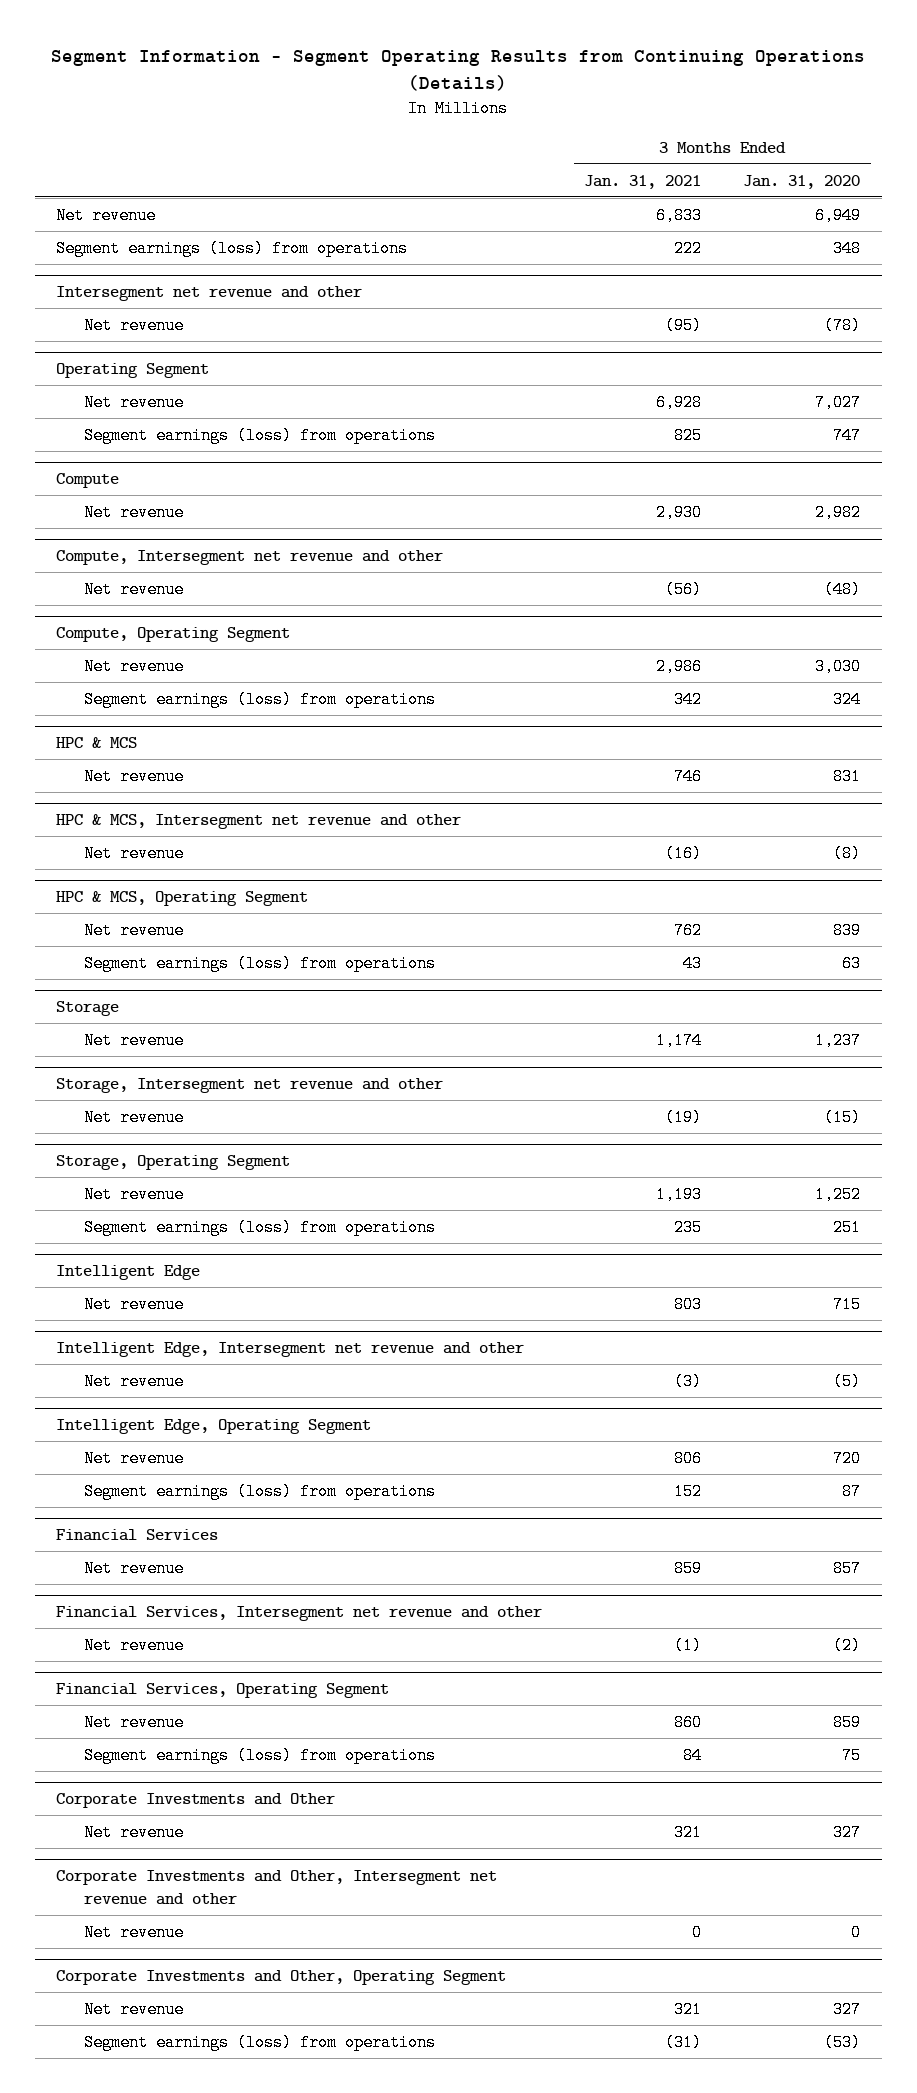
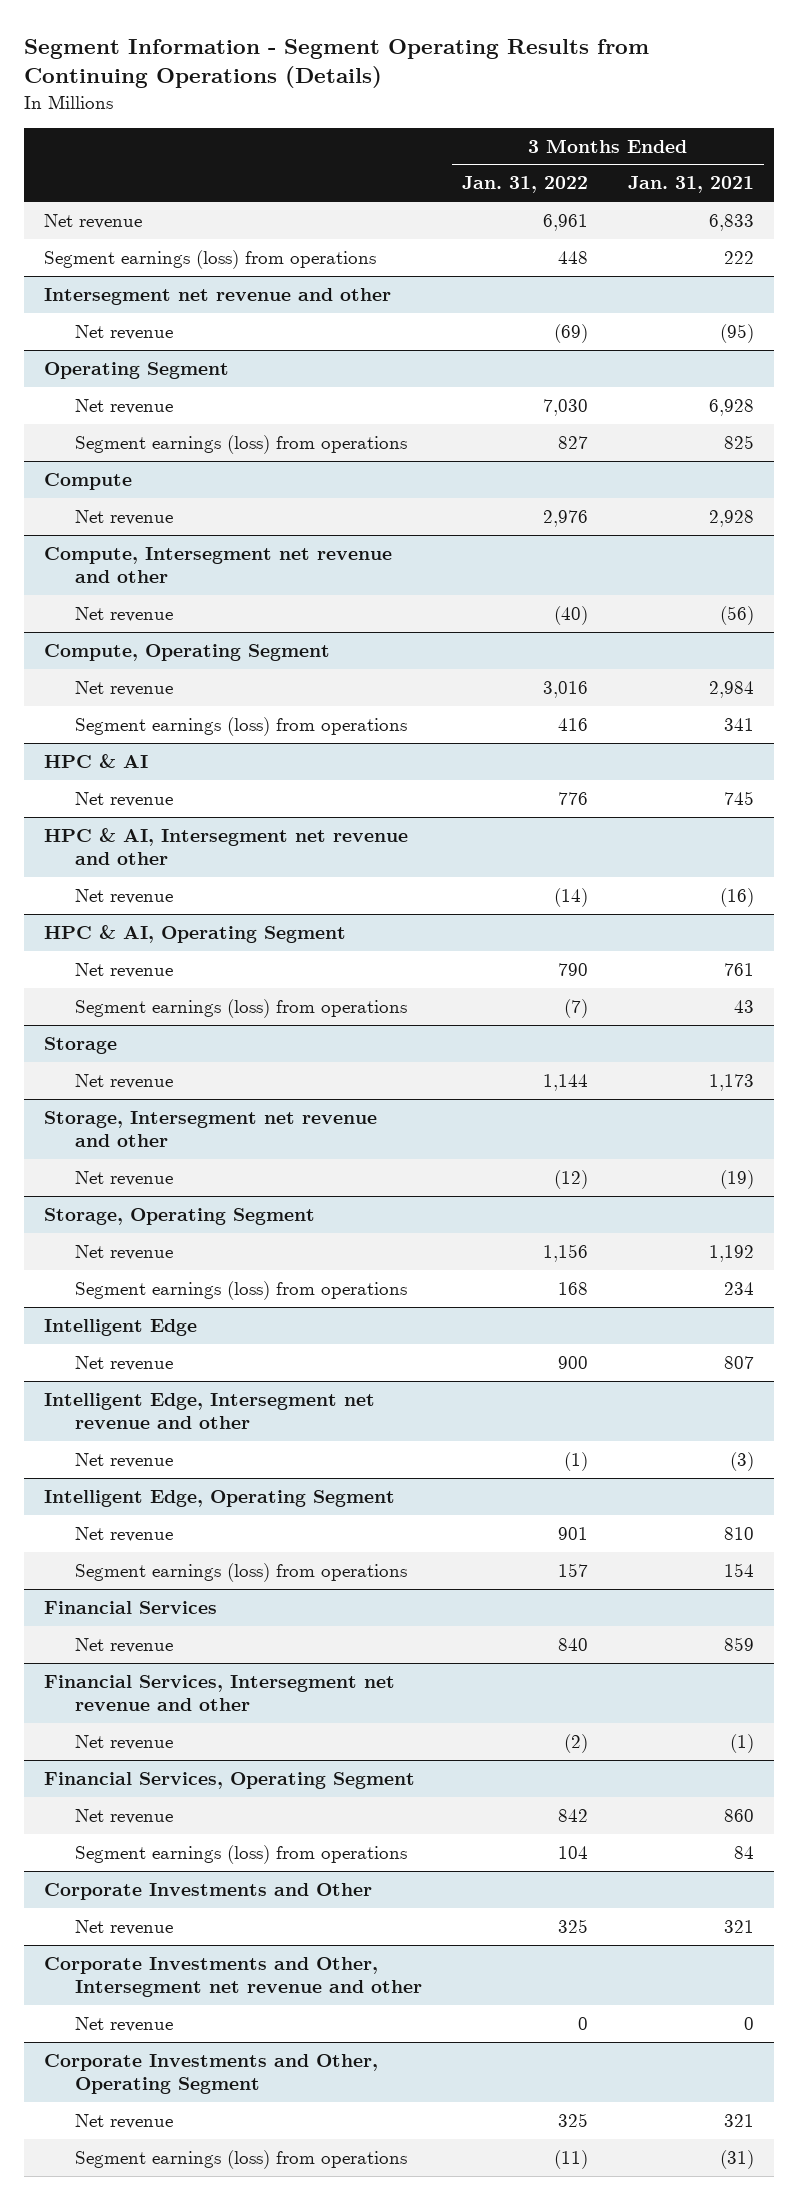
- | 3 Months Ended Jan. 31, 2021 | 3 Months Ended Jan. 31, 2020
+ | 3 Months Ended Jan. 31, 2022 | 3 Months Ended Jan. 31, 2021
@ Compute
- Net revenue | 2,930 | 2,982
+ Net revenue | 2,976 | 2,928
@ Compute, Operating Segment
- Net revenue | 2,986 | 3,030
- Segment earnings (loss) from operations | 342 | 324
- HPC & MCS
- Net revenue | 746 | 831
- HPC & MCS, Intersegment net revenue and other
@ Compute, Operating Segment
+ Net revenue | 3,016 | 2,984
+ Segment earnings (loss) from operations | 416 | 341
+ HPC & AI
+ Net revenue | 776 | 745
+ HPC & AI, Intersegment net revenue and other
- HPC & MCS, Operating Segment
- Net revenue | 762 | 839
+ HPC & AI, Operating Segment
+ Net revenue | 790 | 761
@ Storage
- Net revenue | 1,174 | 1,237
+ Net revenue | 1,144 | 1,173
@ Storage, Operating Segment
- Net revenue | 1,193 | 1,252
- Segment earnings (loss) from operations | 235 | 251
+ Net revenue | 1,156 | 1,192
+ Segment earnings (loss) from operations | 168 | 234
@ Intelligent Edge
- Net revenue | 803 | 715
+ Net revenue | 900 | 807
@ Intelligent Edge, Operating Segment
- Net revenue | 806 | 720
- Segment earnings (loss) from operations | 152 | 87
+ Net revenue | 901 | 810
+ Segment earnings (loss) from operations | 157 | 154

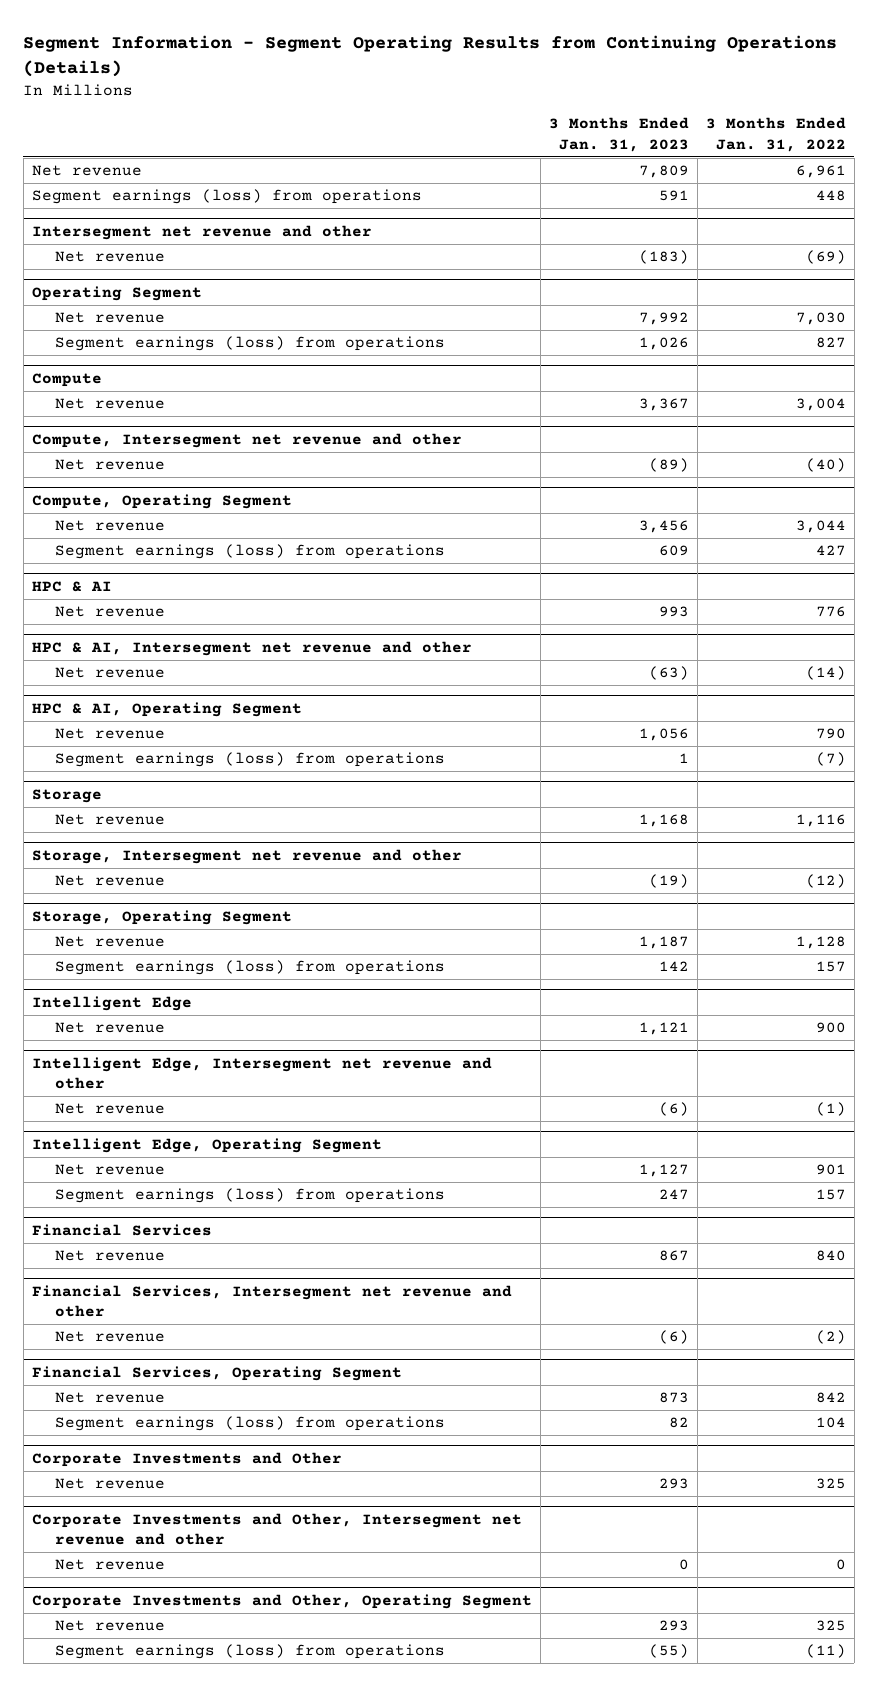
- | 3 Months Ended Jan. 31, 2022 | 3 Months Ended Jan. 31, 2021
+ | 3 Months Ended Jan. 31, 2023 | 3 Months Ended Jan. 31, 2022
@ Compute
- Net revenue | 2,976 | 2,928
+ Net revenue | 3,367 | 3,004
@ Compute, Operating Segment
- Net revenue | 3,016 | 2,984
- Segment earnings (loss) from operations | 416 | 341
+ Net revenue | 3,456 | 3,044
+ Segment earnings (loss) from operations | 609 | 427
@ Storage
- Net revenue | 1,144 | 1,173
+ Net revenue | 1,168 | 1,116
@ Storage, Operating Segment
- Net revenue | 1,156 | 1,192
- Segment earnings (loss) from operations | 168 | 234
+ Net revenue | 1,187 | 1,128
+ Segment earnings (loss) from operations | 142 | 157

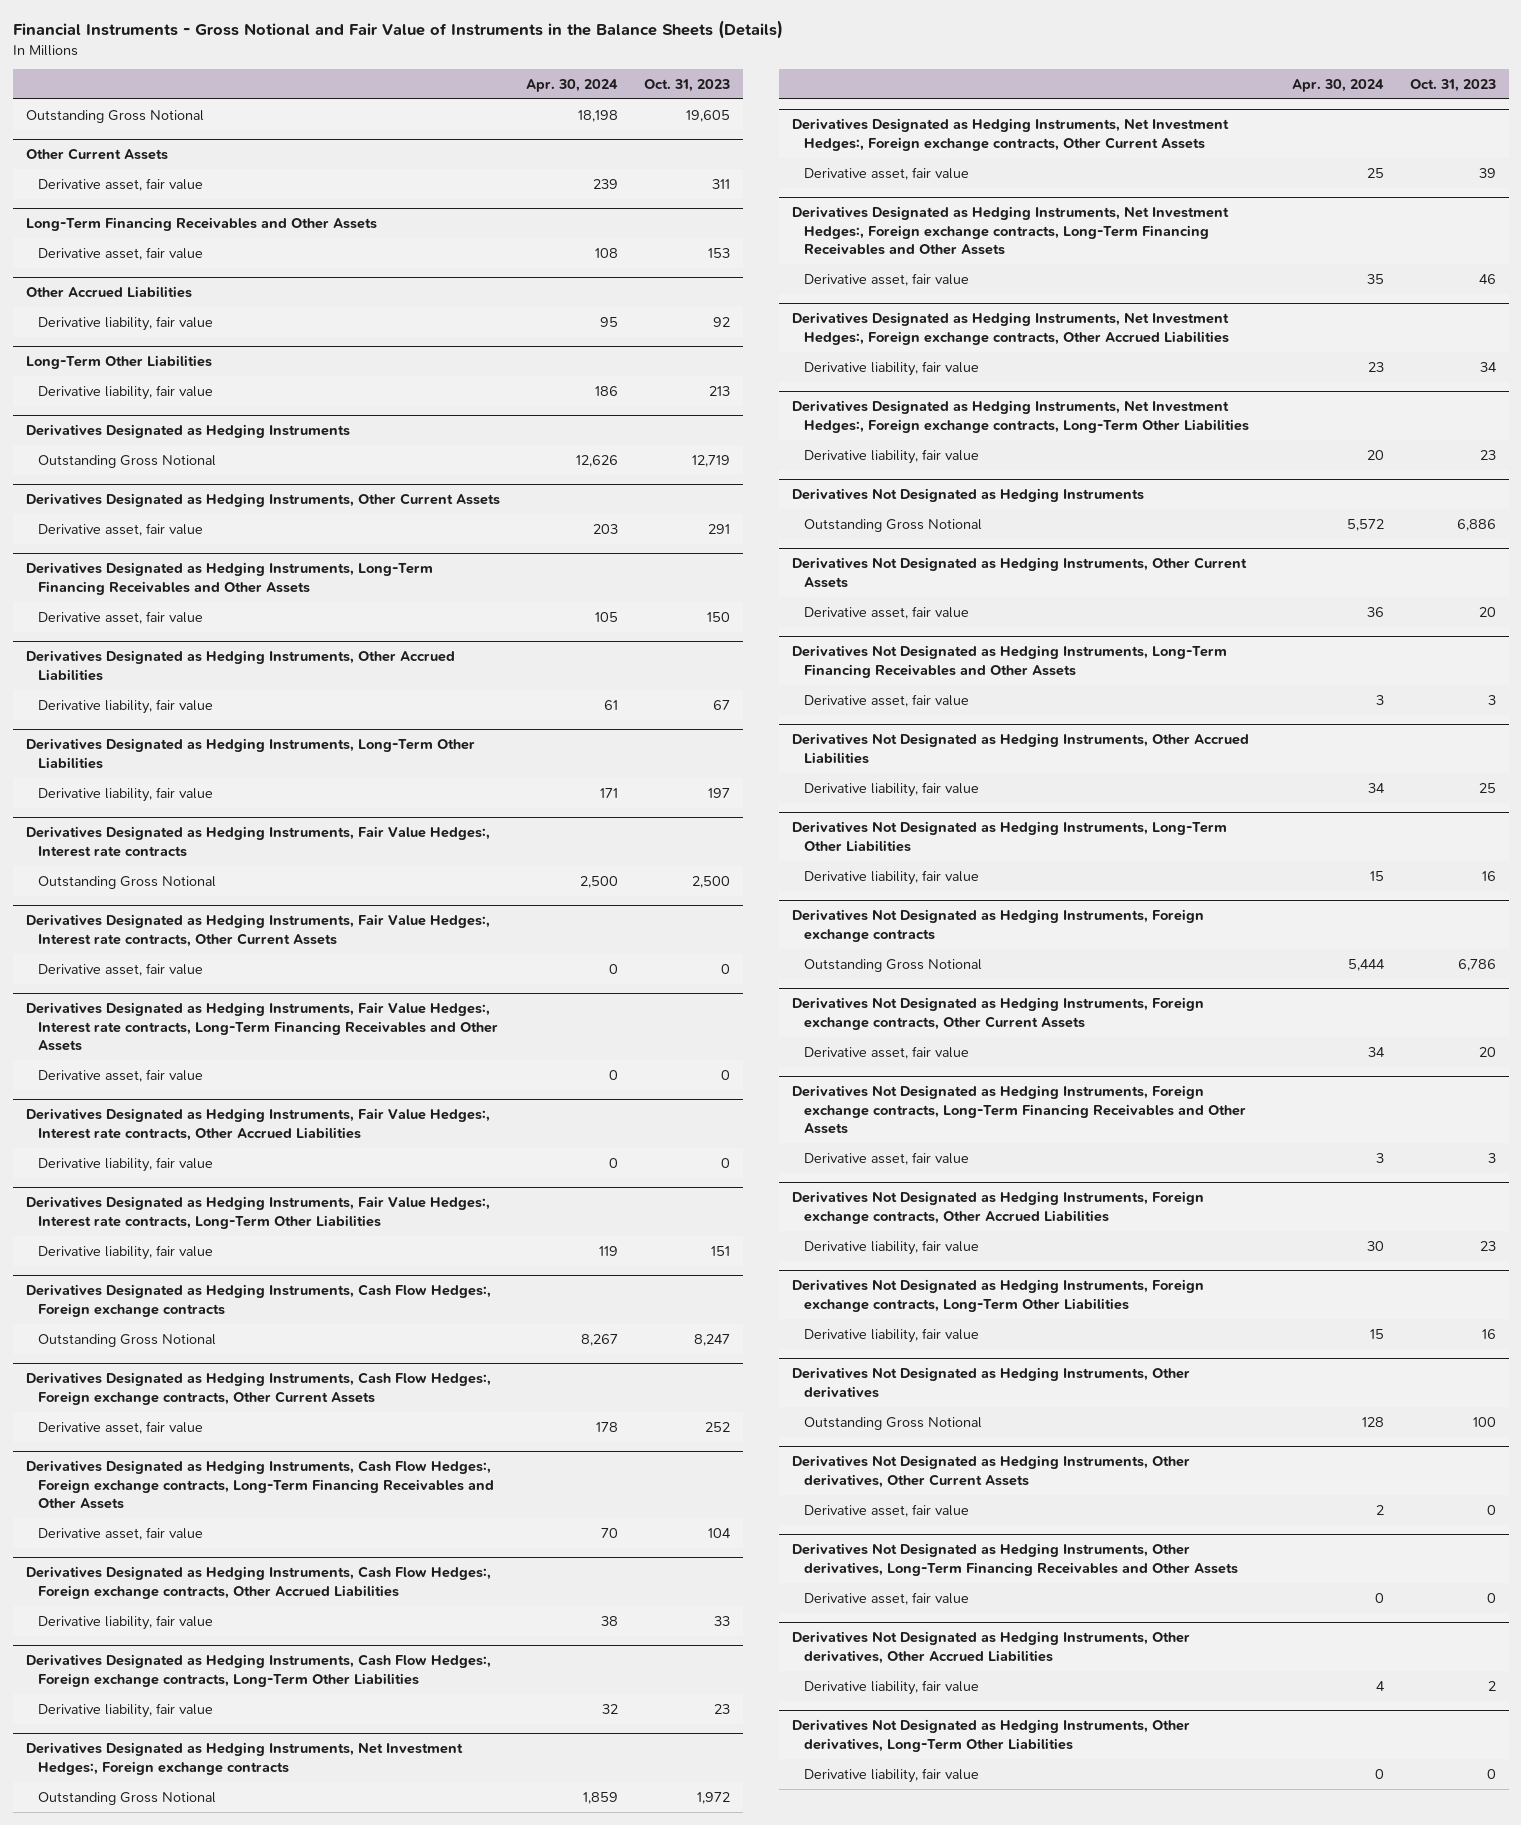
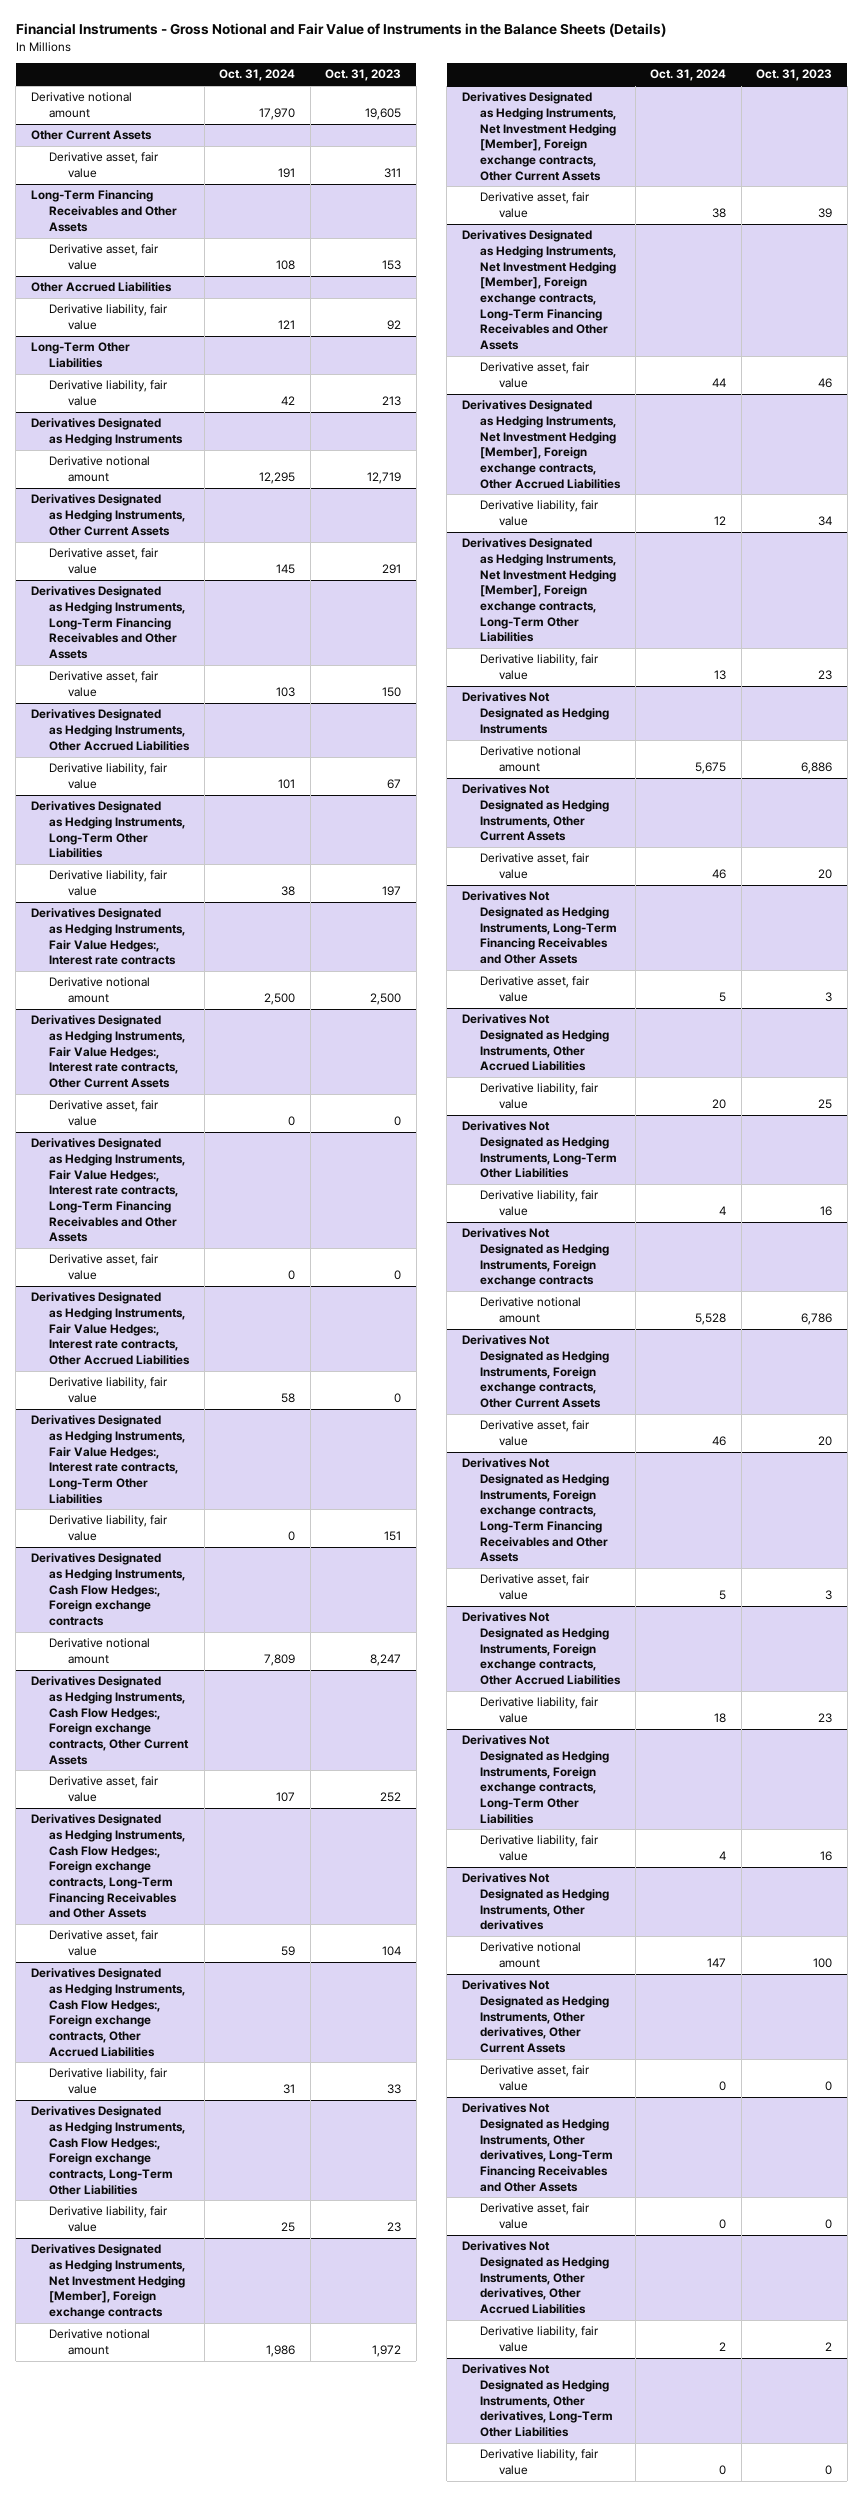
- | Apr. 30, 2024 | Oct. 31, 2023
+ | Oct. 31, 2024 | Oct. 31, 2023
- Outstanding Gross Notional | 18,198 | 19,605
+ Derivative notional amount | 17,970 | 19,605
@ Derivatives Designated as Hedging Instruments
- Outstanding Gross Notional | 12,626 | 12,719
+ Derivative notional amount | 12,295 | 12,719
@ Derivatives Designated as Hedging Instruments, Fair Value Hedges:, Interest rate contracts
- Outstanding Gross Notional | 2,500 | 2,500
+ Derivative notional amount | 2,500 | 2,500
@ Derivatives Designated as Hedging Instruments, Cash Flow Hedges:, Foreign exchange contracts
- Outstanding Gross Notional | 8,267 | 8,247
+ Derivative notional amount | 7,809 | 8,247
- Derivatives Designated as Hedging Instruments, Net Investment Hedges:, Foreign exchange contracts
- Outstanding Gross Notional | 1,859 | 1,972
- Derivatives Designated as Hedging Instruments, Net Investment Hedges:, Foreign exchange contracts, Other Current Assets
+ Derivatives Designated as Hedging Instruments, Net Investment Hedging [Member], Foreign exchange contracts
+ Derivative notional amount | 1,986 | 1,972
+ Derivatives Designated as Hedging Instruments, Net Investment Hedging [Member], Foreign exchange contracts, Other Current Assets
- Derivatives Designated as Hedging Instruments, Net Investment Hedges:, Foreign exchange contracts, Long-Term Financing Receivables and Other Assets
+ Derivatives Designated as Hedging Instruments, Net Investment Hedging [Member], Foreign exchange contracts, Long-Term Financing Receivables and Other Assets
- Derivatives Designated as Hedging Instruments, Net Investment Hedges:, Foreign exchange contracts, Other Accrued Liabilities
+ Derivatives Designated as Hedging Instruments, Net Investment Hedging [Member], Foreign exchange contracts, Other Accrued Liabilities
- Derivatives Designated as Hedging Instruments, Net Investment Hedges:, Foreign exchange contracts, Long-Term Other Liabilities
+ Derivatives Designated as Hedging Instruments, Net Investment Hedging [Member], Foreign exchange contracts, Long-Term Other Liabilities
@ Derivatives Not Designated as Hedging Instruments
- Outstanding Gross Notional | 5,572 | 6,886
+ Derivative notional amount | 5,675 | 6,886
@ Derivatives Not Designated as Hedging Instruments, Foreign exchange contracts
- Outstanding Gross Notional | 5,444 | 6,786
+ Derivative notional amount | 5,528 | 6,786
@ Derivatives Not Designated as Hedging Instruments, Other derivatives
- Outstanding Gross Notional | 128 | 100
+ Derivative notional amount | 147 | 100

